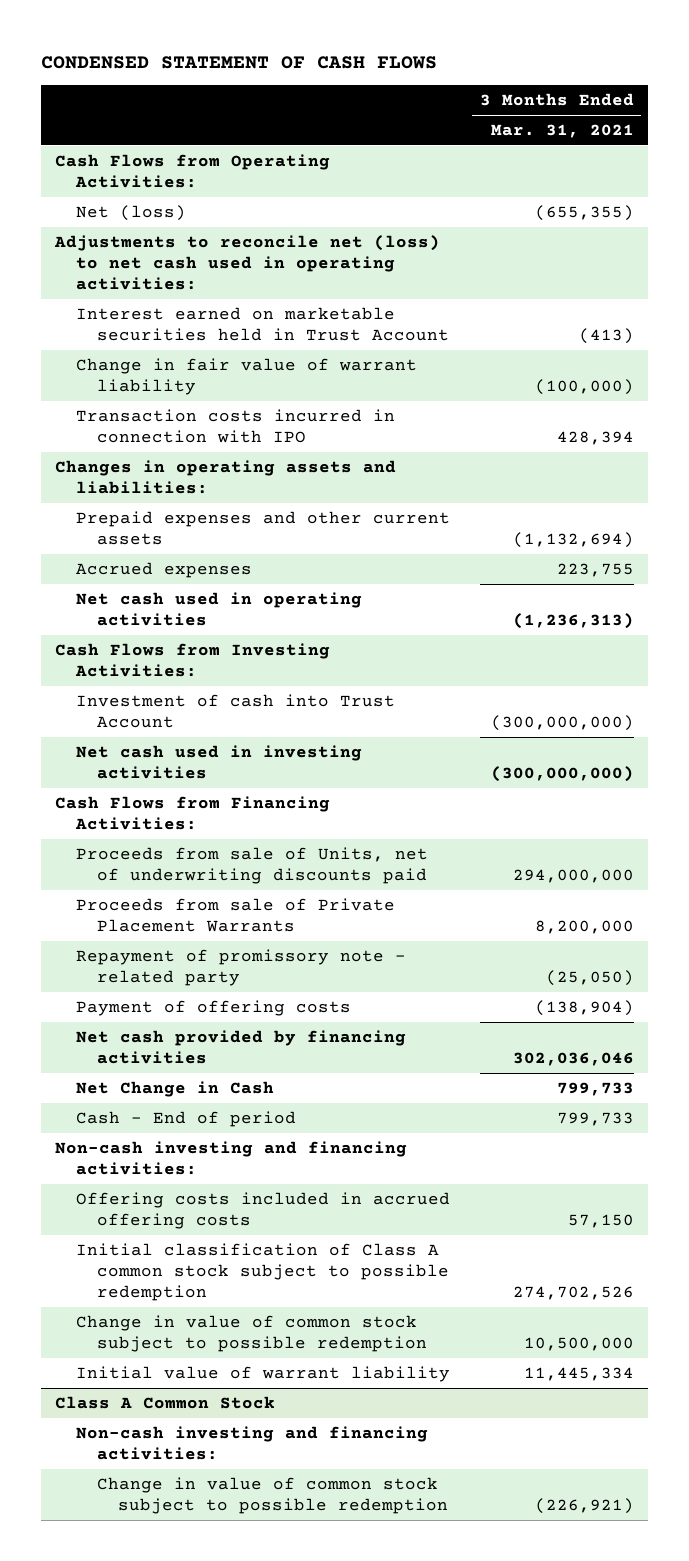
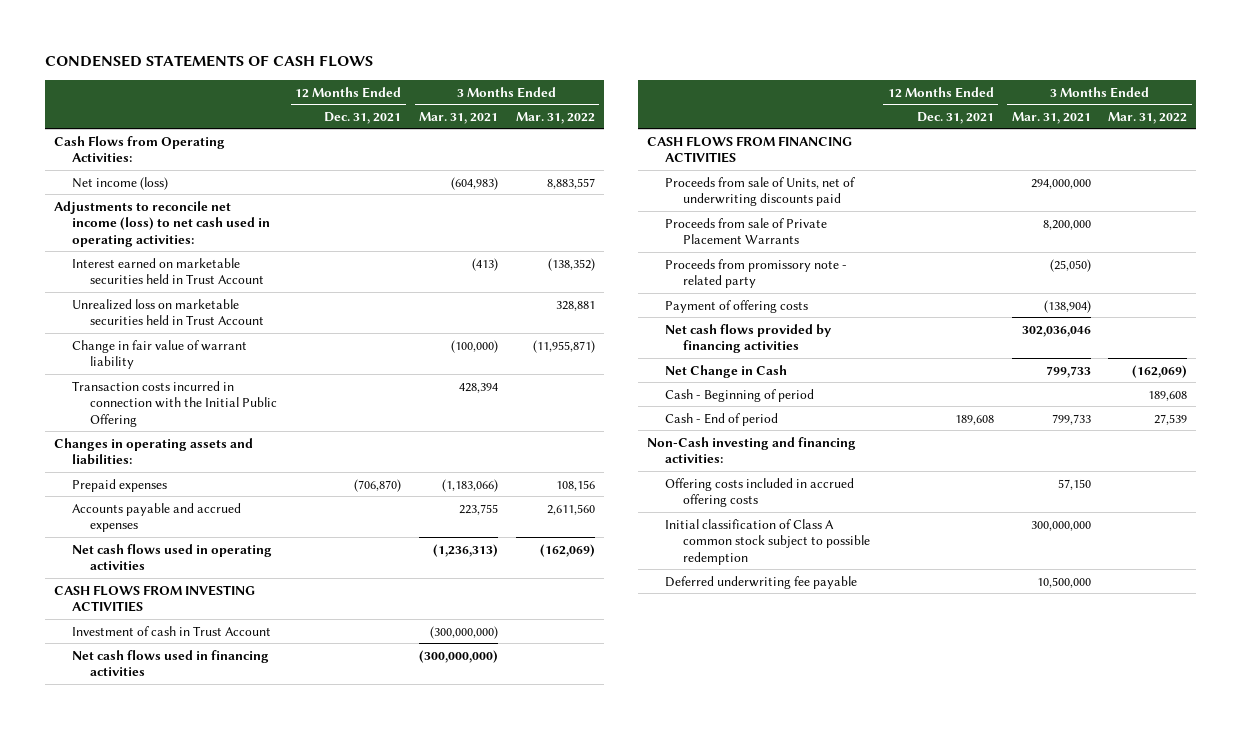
- CONDENSED STATEMENT OF CASH FLOWS
+ CONDENSED STATEMENTS OF CASH FLOWS
- | 3 Months Ended Mar. 31, 2021
+ | 12 Months Ended Dec. 31, 2021 | 3 Months Ended Mar. 31, 2021 | 3 Months Ended Mar. 31, 2022
- Net (loss) | (655,355)
- Adjustments to reconcile net (loss) to net cash used in operating activities:
+ Net income (loss) | | (604,983) | 8,883,557
+ Adjustments to reconcile net income (loss) to net cash used in operating activities:
+ Unrealized loss on marketable securities held in Trust Account | | | 328,881
- Transaction costs incurred in connection with IPO | 428,394
+ Transaction costs incurred in connection with the Initial Public Offering | | 428,394 |
- Prepaid expenses and other current assets | (1,132,694)
- Accrued expenses | 223,755
- Net cash used in operating activities | (1,236,313)
- Cash Flows from Investing Activities:
- Investment of cash into Trust Account | (300,000,000)
- Net cash used in investing activities | (300,000,000)
- Cash Flows from Financing Activities:
+ Prepaid expenses | (706,870) | (1,183,066) | 108,156
+ Accounts payable and accrued expenses | | 223,755 | 2,611,560
+ Net cash flows used in operating activities | | (1,236,313) | (162,069)
+ CASH FLOWS FROM INVESTING ACTIVITIES
+ Investment of cash in Trust Account | | (300,000,000) |
+ Net cash flows used in financing activities | | (300,000,000) |
+ CASH FLOWS FROM FINANCING ACTIVITIES
- Repayment of promissory note - related party | (25,050)
+ Proceeds from promissory note - related party | | (25,050) |
- Net cash provided by financing activities | 302,036,046
+ Net cash flows provided by financing activities | | 302,036,046 |
+ Cash - Beginning of period | | | 189,608
- Non-cash investing and financing activities:
+ Non-Cash investing and financing activities:
- Initial classification of Class A common stock subject to possible redemption | 274,702,526
- Change in value of common stock subject to possible redemption | 10,500,000
- Initial value of warrant liability | 11,445,334
- Class A Common Stock
- Non-cash investing and financing activities:
- Change in value of common stock subject to possible redemption | (226,921)
+ Initial classification of Class A common stock subject to possible redemption | | 300,000,000 |
+ Deferred underwriting fee payable | | 10,500,000 |

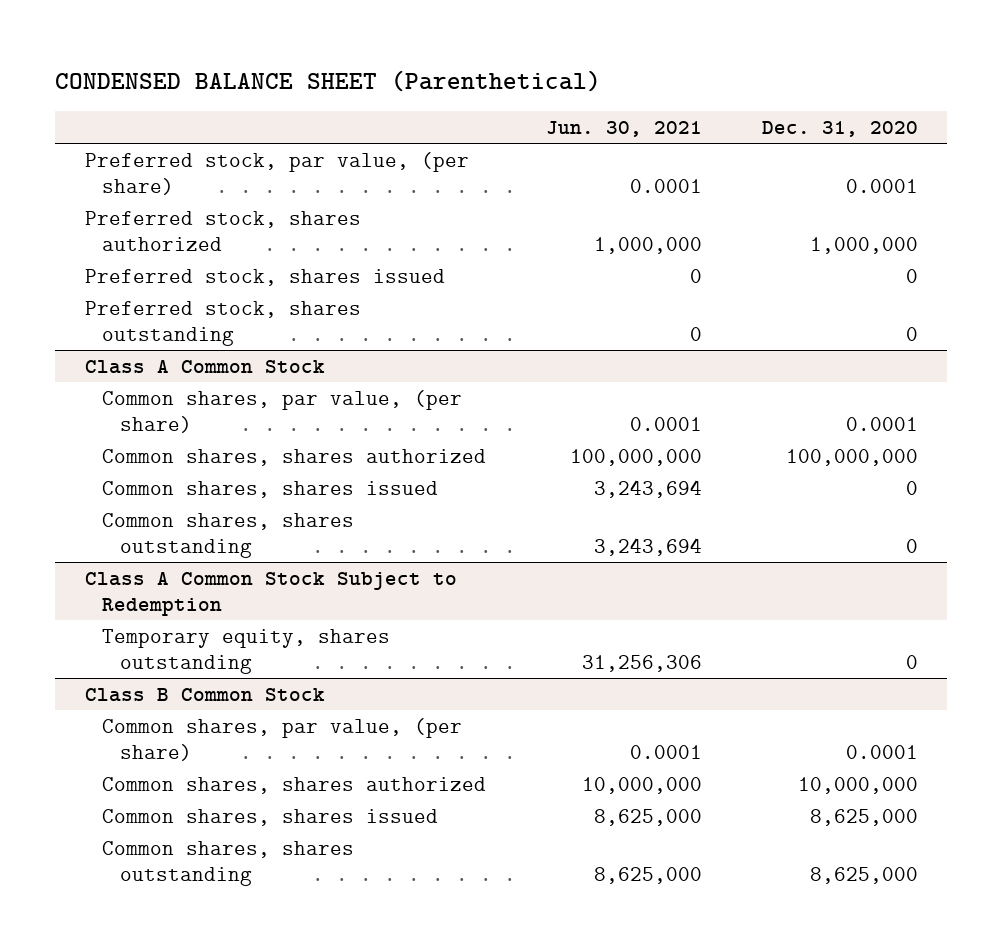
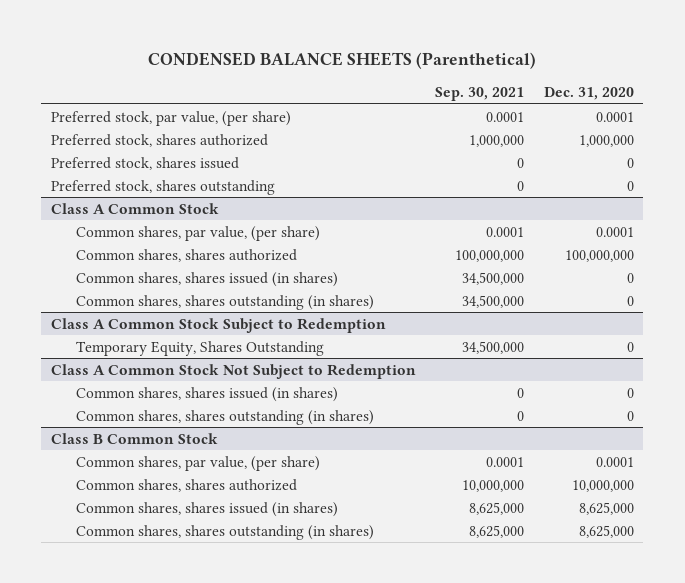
- CONDENSED BALANCE SHEET (Parenthetical)
+ CONDENSED BALANCE SHEETS (Parenthetical)
- | Jun. 30, 2021 | Dec. 31, 2020
+ | Sep. 30, 2021 | Dec. 31, 2020
@ Class A Common Stock
- Common shares, shares issued | 3,243,694 | 0
- Common shares, shares outstanding | 3,243,694 | 0
+ Common shares, shares issued (in shares) | 34,500,000 | 0
+ Common shares, shares outstanding (in shares) | 34,500,000 | 0
@ Class A Common Stock Subject to Redemption
- Temporary equity, shares outstanding | 31,256,306 | 0
+ Temporary Equity, Shares Outstanding | 34,500,000 | 0
+ Class A Common Stock Not Subject to Redemption
+ Common shares, shares issued (in shares) | 0 | 0
+ Common shares, shares outstanding (in shares) | 0 | 0
@ Class B Common Stock
- Common shares, shares issued | 8,625,000 | 8,625,000
- Common shares, shares outstanding | 8,625,000 | 8,625,000
+ Common shares, shares issued (in shares) | 8,625,000 | 8,625,000
+ Common shares, shares outstanding (in shares) | 8,625,000 | 8,625,000

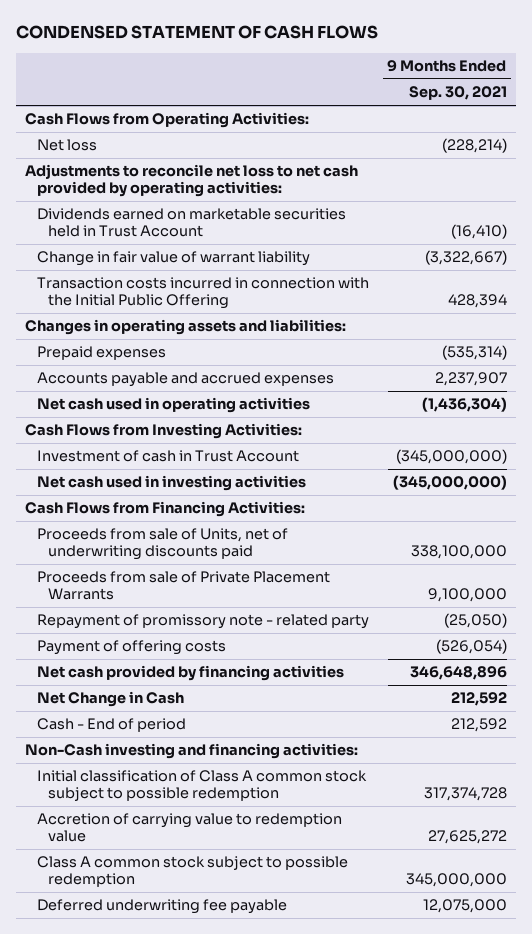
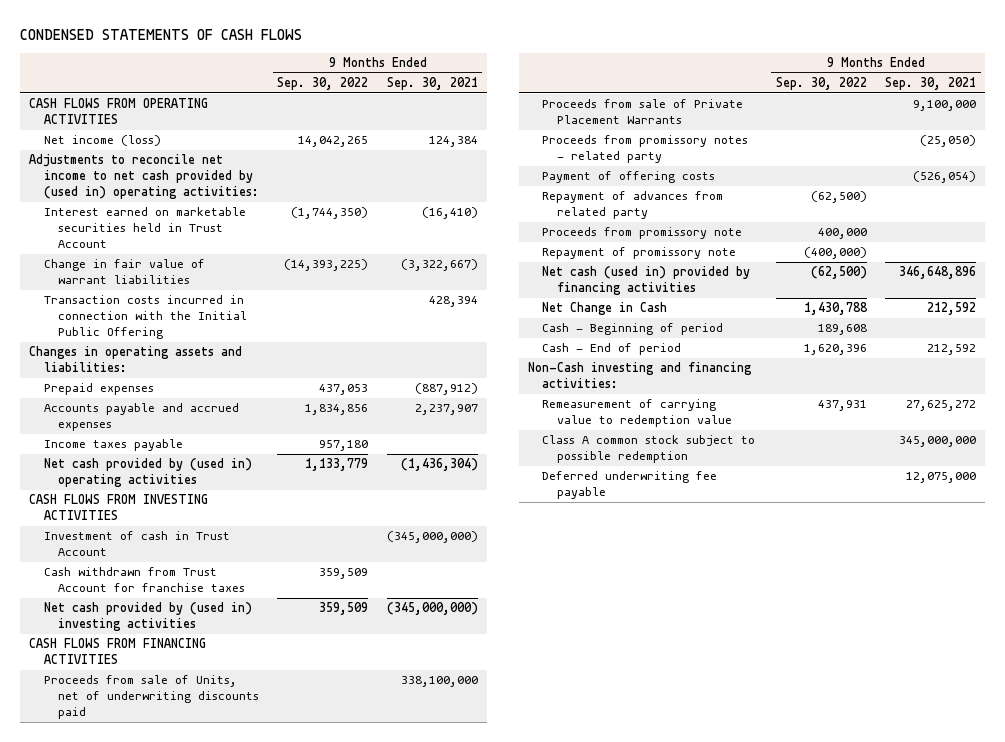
- CONDENSED STATEMENT OF CASH FLOWS
+ CONDENSED STATEMENTS OF CASH FLOWS
- | 9 Months Ended Sep. 30, 2021
+ | 9 Months Ended Sep. 30, 2022 | 9 Months Ended Sep. 30, 2021
- Cash Flows from Operating Activities:
- Net loss | (228,214)
- Adjustments to reconcile net loss to net cash provided by operating activities:
- Dividends earned on marketable securities held in Trust Account | (16,410)
- Change in fair value of warrant liability | (3,322,667)
+ CASH FLOWS FROM OPERATING ACTIVITIES
+ Net income (loss) | 14,042,265 | 124,384
+ Adjustments to reconcile net income to net cash provided by (used in) operating activities:
+ Interest earned on marketable securities held in Trust Account | (1,744,350) | (16,410)
+ Change in fair value of warrant liabilities | (14,393,225) | (3,322,667)
- Prepaid expenses | (535,314)
+ Prepaid expenses | 437,053 | (887,912)
- Net cash used in operating activities | (1,436,304)
- Cash Flows from Investing Activities:
+ Income taxes payable | 957,180 |
+ Net cash provided by (used in) operating activities | 1,133,779 | (1,436,304)
+ CASH FLOWS FROM INVESTING ACTIVITIES
- Net cash used in investing activities | (345,000,000)
- Cash Flows from Financing Activities:
+ Cash withdrawn from Trust Account for franchise taxes | 359,509 |
+ Net cash provided by (used in) investing activities | 359,509 | (345,000,000)
+ CASH FLOWS FROM FINANCING ACTIVITIES
- Repayment of promissory note - related party | (25,050)
+ Proceeds from promissory notes - related party | | (25,050)
- Net cash provided by financing activities | 346,648,896
+ Repayment of advances from related party | (62,500) |
+ Proceeds from promissory note | 400,000 |
+ Repayment of promissory note | (400,000) |
+ Net cash (used in) provided by financing activities | (62,500) | 346,648,896
+ Cash - Beginning of period | 189,608 |
- Initial classification of Class A common stock subject to possible redemption | 317,374,728
- Accretion of carrying value to redemption value | 27,625,272
+ Remeasurement of carrying value to redemption value | 437,931 | 27,625,272

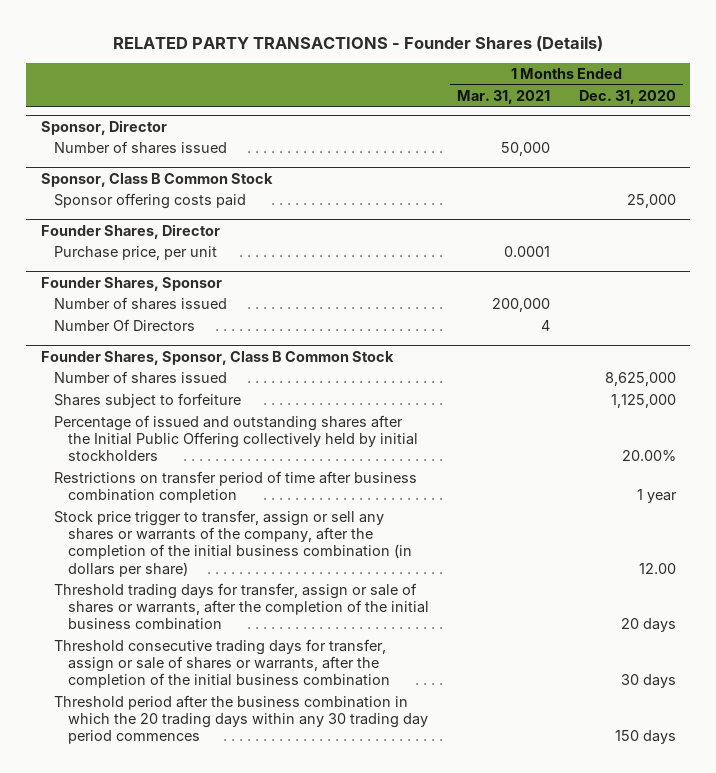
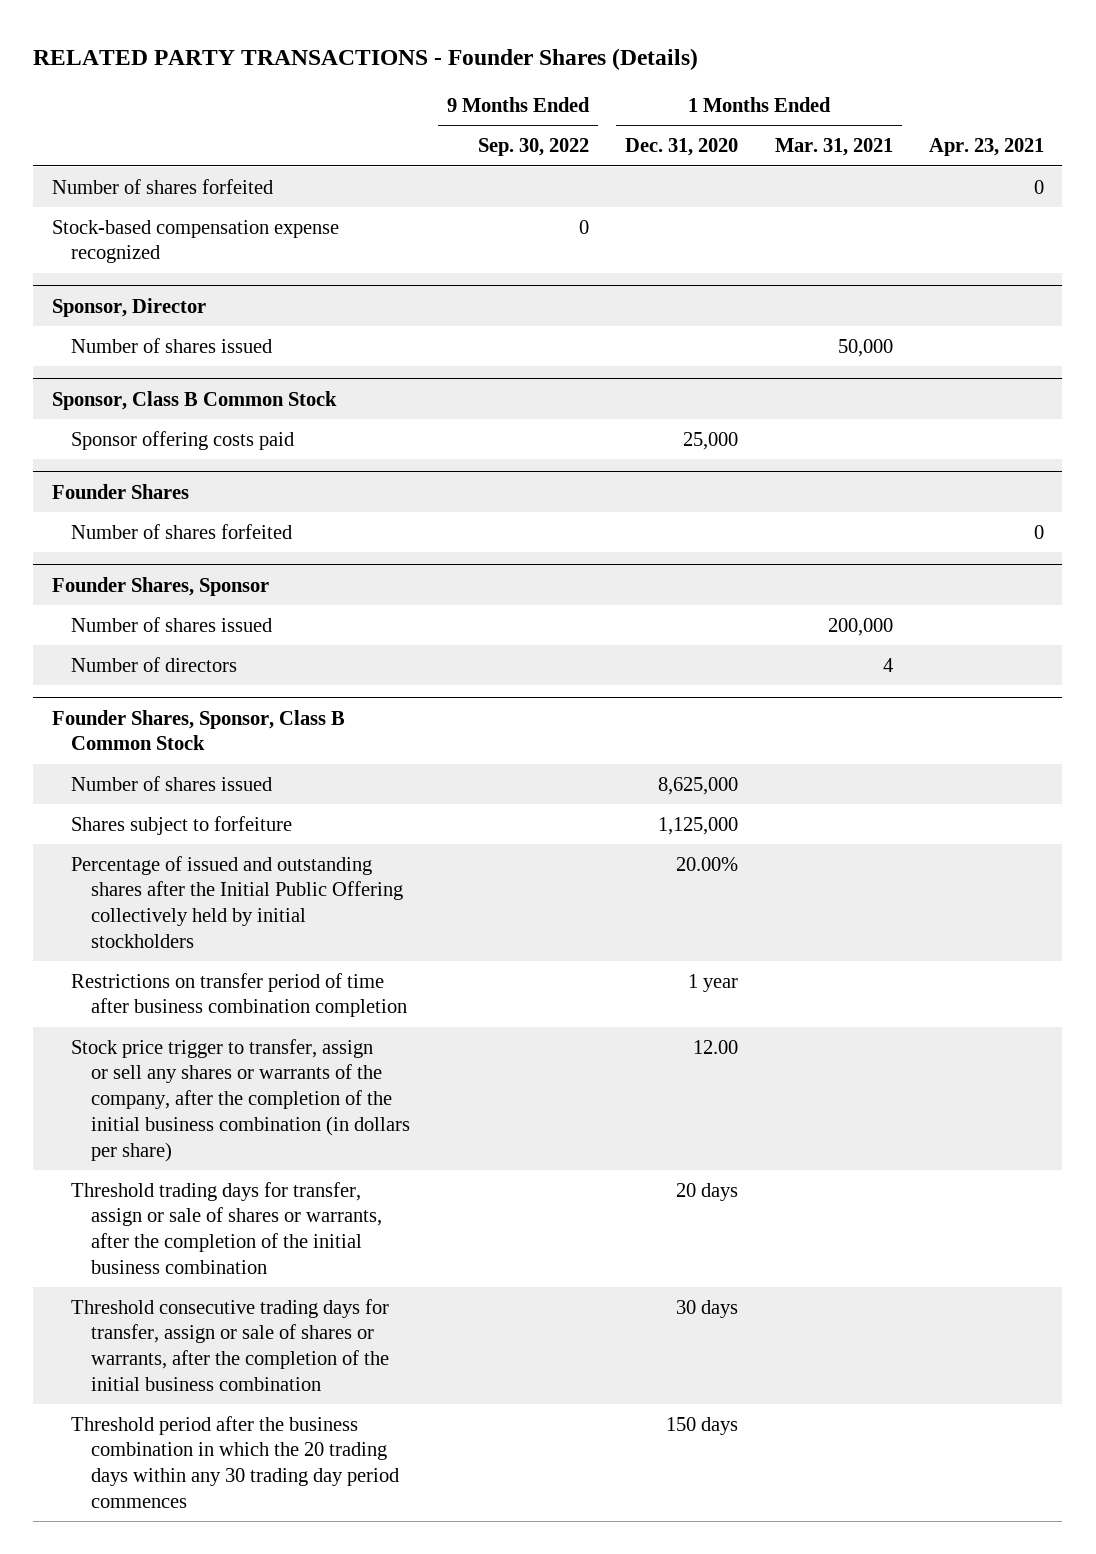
- | 1 Months Ended Mar. 31, 2021 | 1 Months Ended Dec. 31, 2020
+ | 9 Months Ended Sep. 30, 2022 | 1 Months Ended Dec. 31, 2020 | 1 Months Ended Mar. 31, 2021 | Apr. 23, 2021
+ Number of shares forfeited | | | | 0
+ Stock-based compensation expense recognized | 0 | | |
- Founder Shares, Director
- Purchase price, per unit | 0.0001 |
+ Founder Shares
+ Number of shares forfeited | | | | 0
@ Founder Shares, Sponsor
- Number Of Directors | 4 |
+ Number of directors | | | 4 |

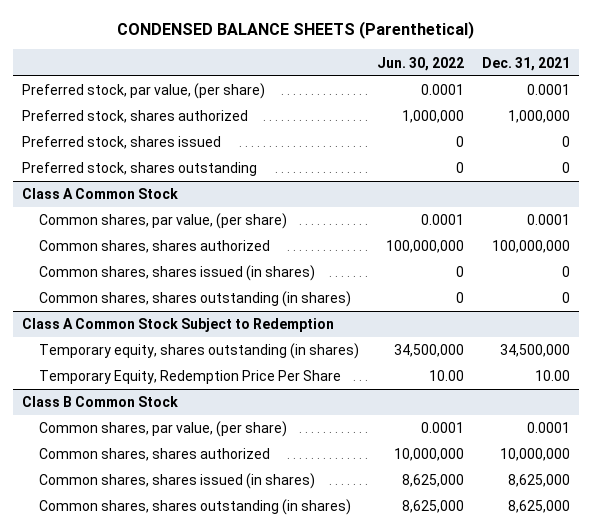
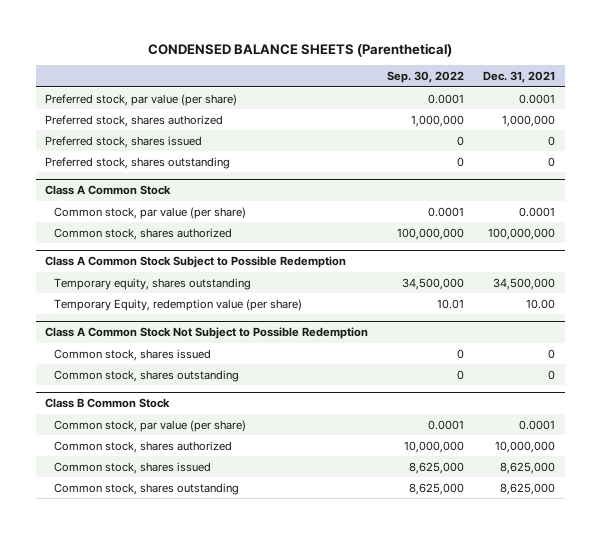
- | Jun. 30, 2022 | Dec. 31, 2021
+ | Sep. 30, 2022 | Dec. 31, 2021
- Preferred stock, par value, (per share) | 0.0001 | 0.0001
+ Preferred stock, par value (per share) | 0.0001 | 0.0001
@ Class A Common Stock
- Common shares, par value, (per share) | 0.0001 | 0.0001
- Common shares, shares authorized | 100,000,000 | 100,000,000
- Common shares, shares issued (in shares) | 0 | 0
- Common shares, shares outstanding (in shares) | 0 | 0
- Class A Common Stock Subject to Redemption
- Temporary equity, shares outstanding (in shares) | 34,500,000 | 34,500,000
- Temporary Equity, Redemption Price Per Share | 10.00 | 10.00
@ Class A Common Stock
+ Common stock, par value (per share) | 0.0001 | 0.0001
+ Common stock, shares authorized | 100,000,000 | 100,000,000
+ Class A Common Stock Subject to Possible Redemption
+ Temporary equity, shares outstanding | 34,500,000 | 34,500,000
+ Temporary Equity, redemption value (per share) | 10.01 | 10.00
+ Class A Common Stock Not Subject to Possible Redemption
+ Common stock, shares issued | 0 | 0
+ Common stock, shares outstanding | 0 | 0
@ Class B Common Stock
- Common shares, par value, (per share) | 0.0001 | 0.0001
- Common shares, shares authorized | 10,000,000 | 10,000,000
- Common shares, shares issued (in shares) | 8,625,000 | 8,625,000
- Common shares, shares outstanding (in shares) | 8,625,000 | 8,625,000
+ Common stock, par value (per share) | 0.0001 | 0.0001
+ Common stock, shares authorized | 10,000,000 | 10,000,000
+ Common stock, shares issued | 8,625,000 | 8,625,000
+ Common stock, shares outstanding | 8,625,000 | 8,625,000

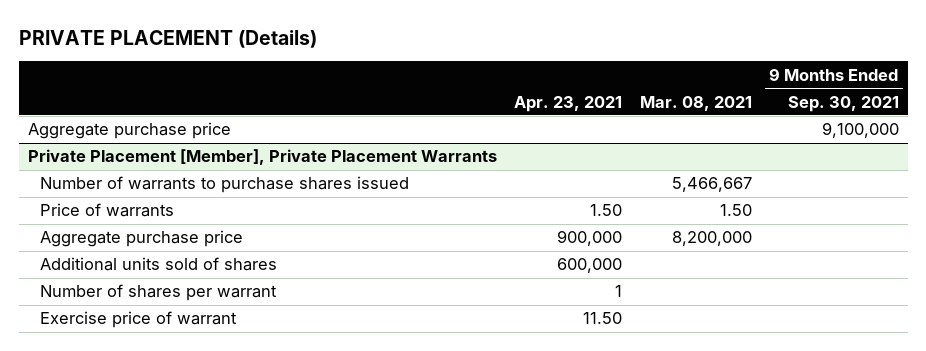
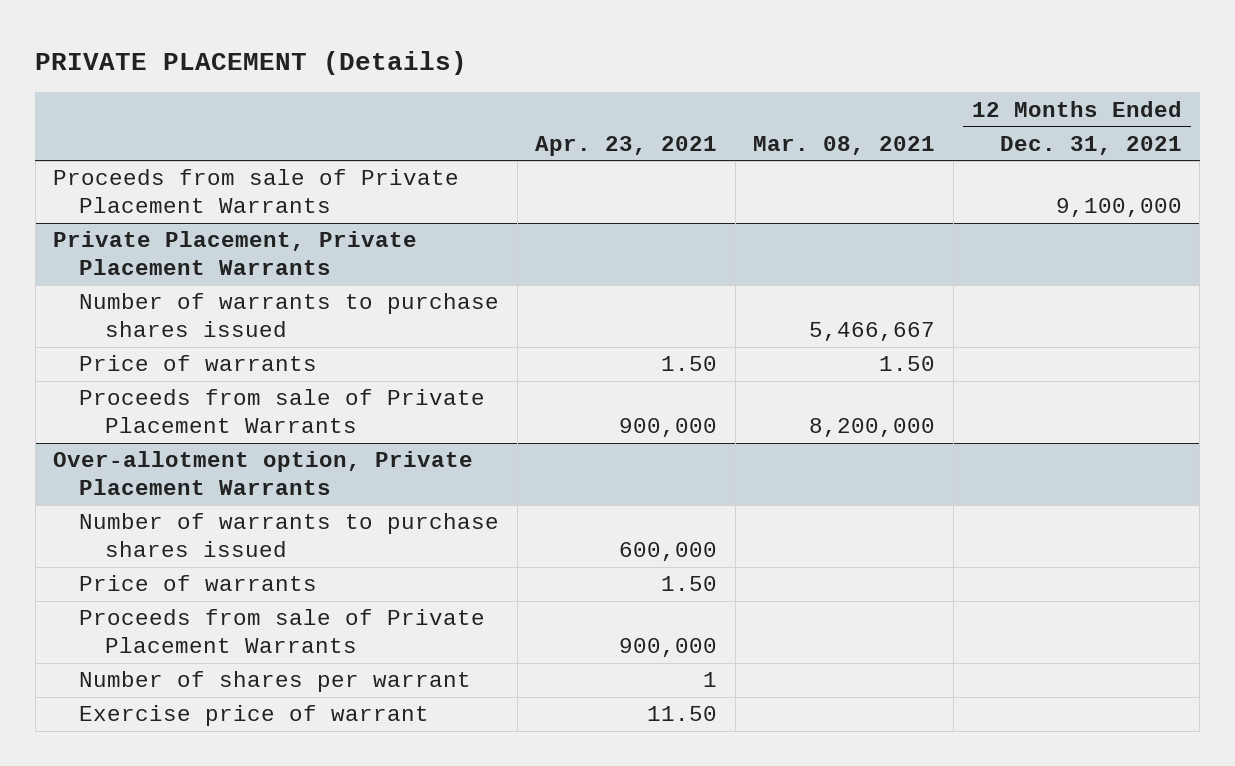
- | Apr. 23, 2021 | Mar. 08, 2021 | 9 Months Ended Sep. 30, 2021
+ | Apr. 23, 2021 | Mar. 08, 2021 | 12 Months Ended Dec. 31, 2021
- Aggregate purchase price | | | 9,100,000
- Private Placement [Member], Private Placement Warrants
+ Proceeds from sale of Private Placement Warrants | | | 9,100,000
+ Private Placement, Private Placement Warrants
- Aggregate purchase price | 900,000 | 8,200,000 |
- Additional units sold of shares | 600,000 | |
+ Proceeds from sale of Private Placement Warrants | 900,000 | 8,200,000 |
+ Over-allotment option, Private Placement Warrants
+ Number of warrants to purchase shares issued | 600,000 | |
+ Price of warrants | 1.50 | |
+ Proceeds from sale of Private Placement Warrants | 900,000 | |

